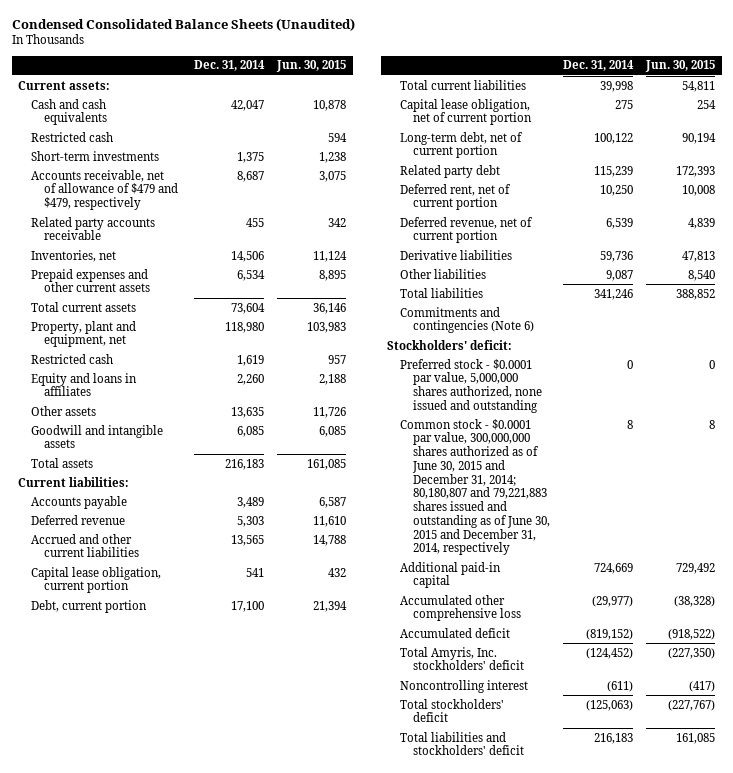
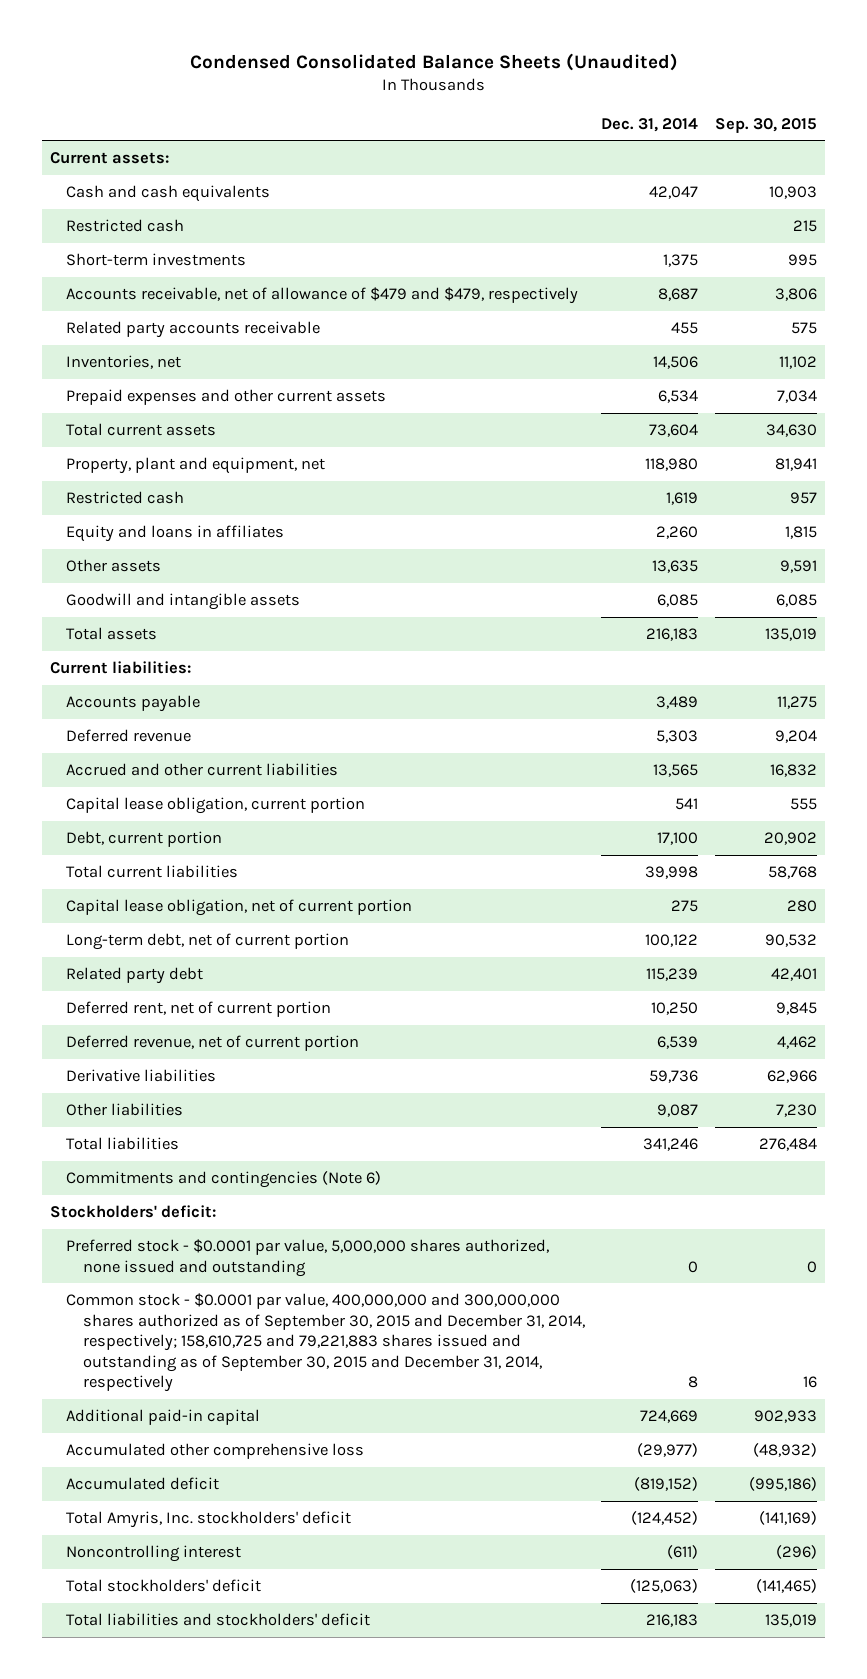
- | Dec. 31, 2014 | Jun. 30, 2015
+ | Dec. 31, 2014 | Sep. 30, 2015
- Common stock - $0.0001 par value, 300,000,000 shares authorized as of June 30, 2015 and December 31, 2014; 80,180,807 and 79,221,883 shares issued and outstanding as of June 30, 2015 and December 31, 2014, respectively | 8 | 8
+ Common stock - $0.0001 par value, 400,000,000 and 300,000,000 shares authorized as of September 30, 2015 and December 31, 2014, respectively; 158,610,725 and 79,221,883 shares issued and outstanding as of September 30, 2015 and December 31, 2014, respectively | 8 | 16

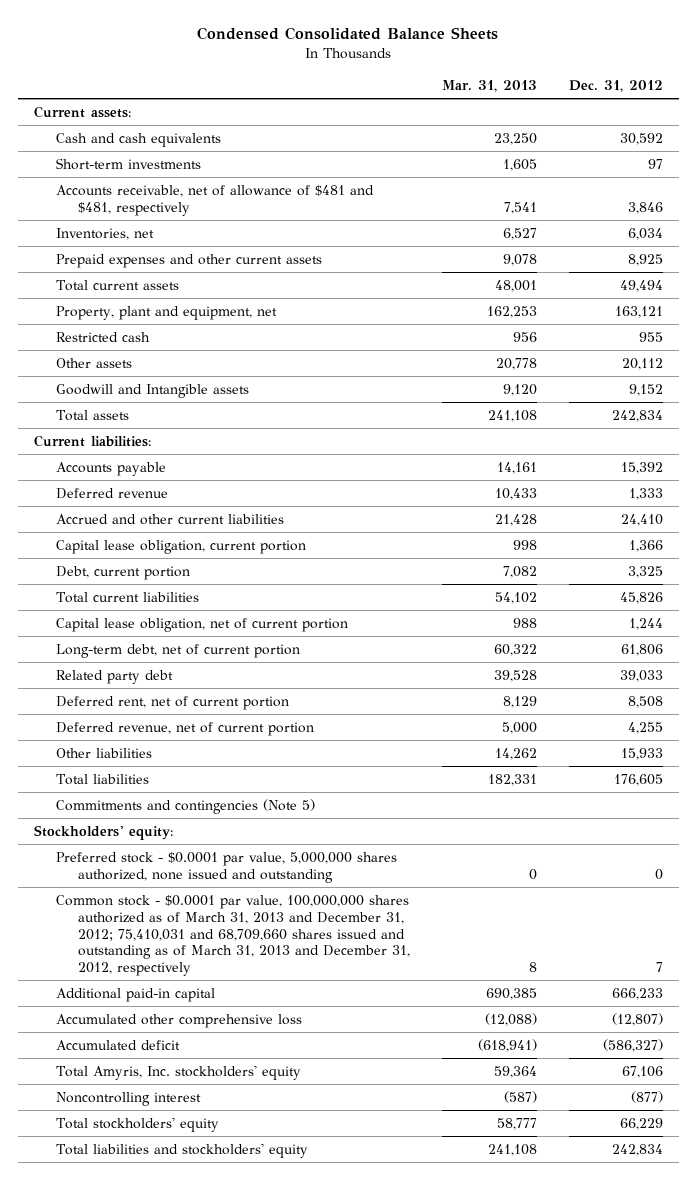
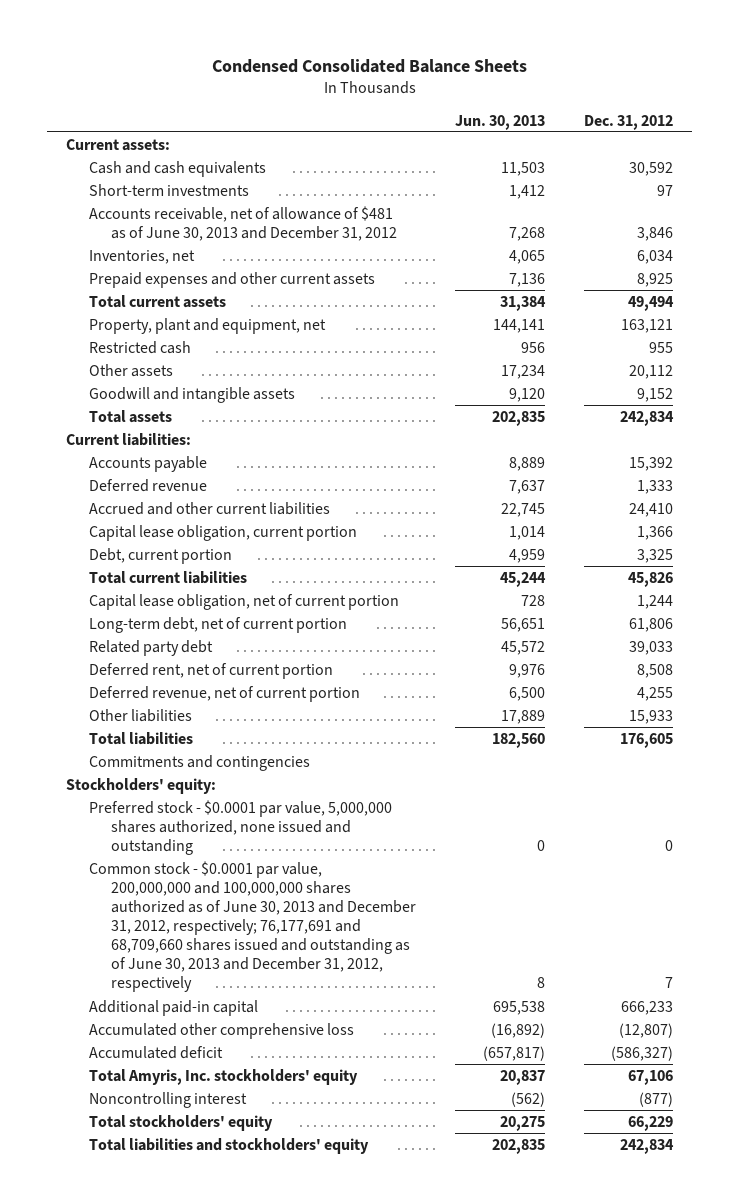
- | Mar. 31, 2013 | Dec. 31, 2012
+ | Jun. 30, 2013 | Dec. 31, 2012
- Accounts receivable, net of allowance of $481 and $481, respectively | 7,541 | 3,846
+ Accounts receivable, net of allowance of $481 as of June 30, 2013 and December 31, 2012 | 7,268 | 3,846
- Goodwill and Intangible assets | 9,120 | 9,152
+ Goodwill and intangible assets | 9,120 | 9,152
- Commitments and contingencies (Note 5)
+ Commitments and contingencies
- Common stock - $0.0001 par value, 100,000,000 shares authorized as of March 31, 2013 and December 31, 2012; 75,410,031 and 68,709,660 shares issued and outstanding as of March 31, 2013 and December 31, 2012, respectively | 8 | 7
+ Common stock - $0.0001 par value, 200,000,000 and 100,000,000 shares authorized as of June 30, 2013 and December 31, 2012, respectively; 76,177,691 and 68,709,660 shares issued and outstanding as of June 30, 2013 and December 31, 2012, respectively | 8 | 7

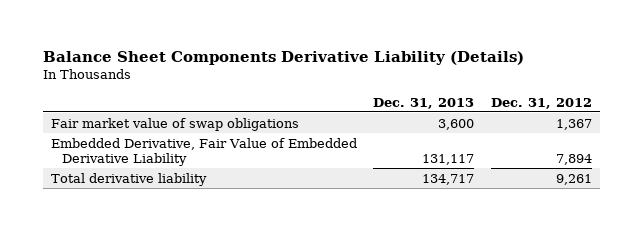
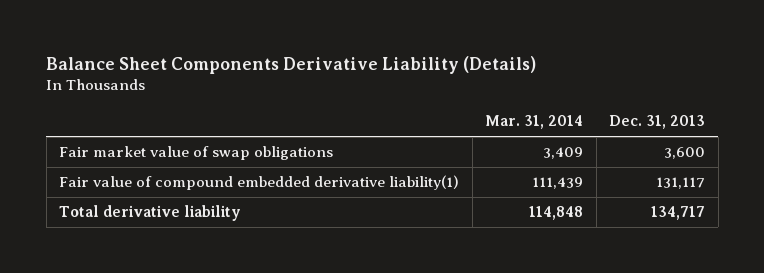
- | Dec. 31, 2013 | Dec. 31, 2012
+ | Mar. 31, 2014 | Dec. 31, 2013
- Embedded Derivative, Fair Value of Embedded Derivative Liability | 131,117 | 7,894
+ Fair value of compound embedded derivative liability(1) | 111,439 | 131,117

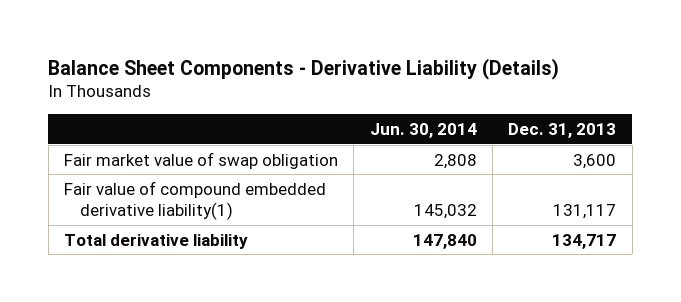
- Balance Sheet Components Derivative Liability (Details)
+ Balance Sheet Components - Derivative Liability (Details)
- | Mar. 31, 2014 | Dec. 31, 2013
+ | Jun. 30, 2014 | Dec. 31, 2013
- Fair market value of swap obligations | 3,409 | 3,600
+ Fair market value of swap obligation | 2,808 | 3,600

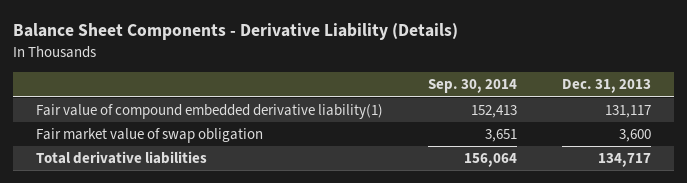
- | Jun. 30, 2014 | Dec. 31, 2013
+ | Sep. 30, 2014 | Dec. 31, 2013
- Total derivative liability | 147,840 | 134,717
moved down: Fair market value of swap obligation | 3,651 | 3,600
+ Total derivative liabilities | 156,064 | 134,717

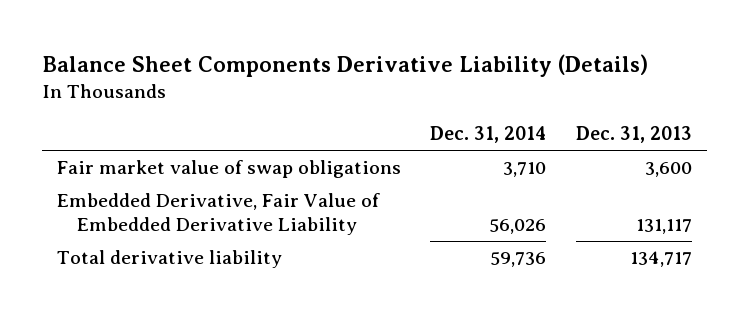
- Balance Sheet Components - Derivative Liability (Details)
+ Balance Sheet Components Derivative Liability (Details)
- | Sep. 30, 2014 | Dec. 31, 2013
+ | Dec. 31, 2014 | Dec. 31, 2013
- Fair value of compound embedded derivative liability(1) | 152,413 | 131,117
- Fair market value of swap obligation | 3,651 | 3,600
- Total derivative liabilities | 156,064 | 134,717
+ Fair market value of swap obligations | 3,710 | 3,600
+ Embedded Derivative, Fair Value of Embedded Derivative Liability | 56,026 | 131,117
+ Total derivative liability | 59,736 | 134,717

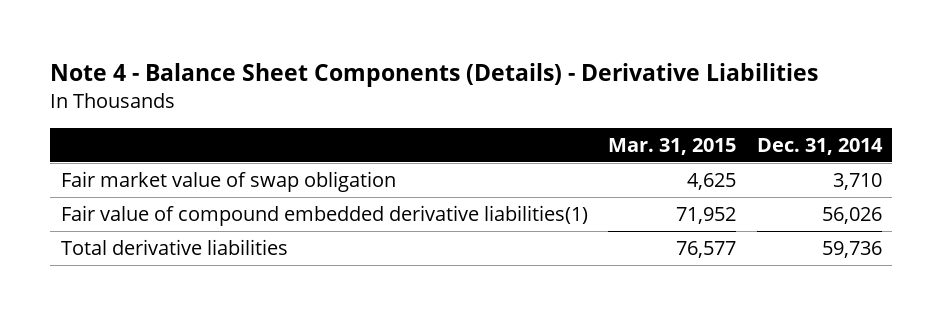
- Balance Sheet Components Derivative Liability (Details)
+ Note 4 - Balance Sheet Components (Details) - Derivative Liabilities
- | Dec. 31, 2014 | Dec. 31, 2013
+ | Mar. 31, 2015 | Dec. 31, 2014
- Fair market value of swap obligations | 3,710 | 3,600
- Embedded Derivative, Fair Value of Embedded Derivative Liability | 56,026 | 131,117
- Total derivative liability | 59,736 | 134,717
+ Fair market value of swap obligation | 4,625 | 3,710
+ Fair value of compound embedded derivative liabilities(1) | 71,952 | 56,026
+ Total derivative liabilities | 76,577 | 59,736

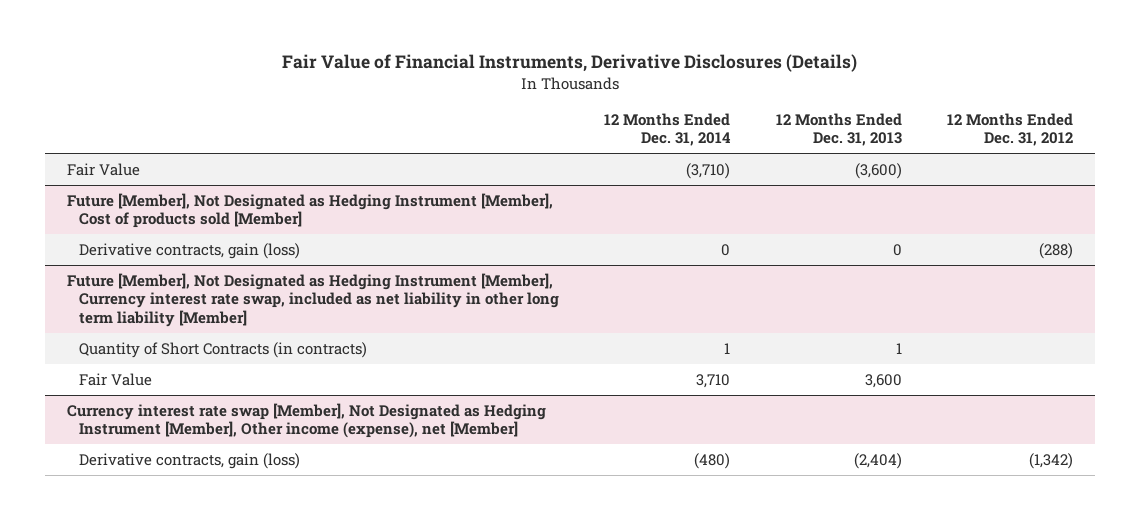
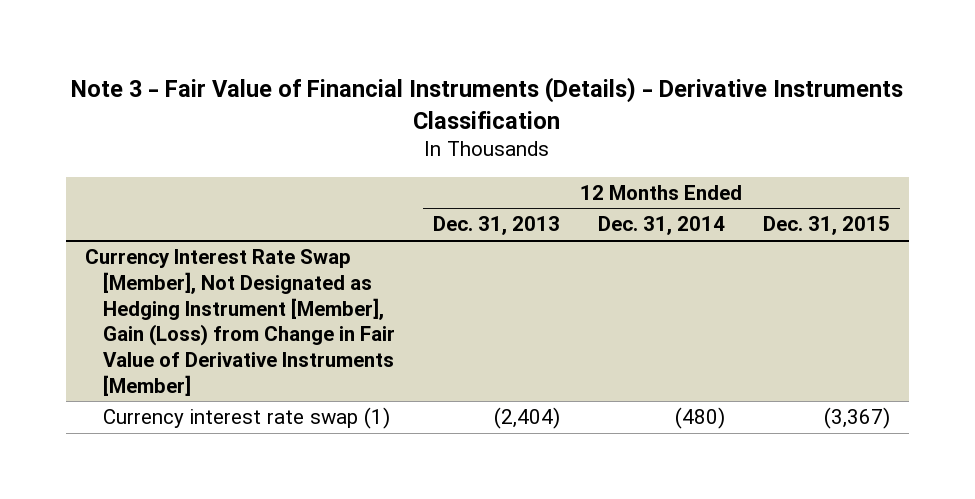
- Fair Value of Financial Instruments, Derivative Disclosures (Details)
+ Note 3 - Fair Value of Financial Instruments (Details) - Derivative Instruments Classification
- | 12 Months Ended Dec. 31, 2014 | 12 Months Ended Dec. 31, 2013 | 12 Months Ended Dec. 31, 2012
+ | 12 Months Ended Dec. 31, 2013 | 12 Months Ended Dec. 31, 2014 | 12 Months Ended Dec. 31, 2015
- Fair Value | (3,710) | (3,600) |
- Future [Member], Not Designated as Hedging Instrument [Member], Cost of products sold [Member]
- Derivative contracts, gain (loss) | 0 | 0 | (288)
- Future [Member], Not Designated as Hedging Instrument [Member], Currency interest rate swap, included as net liability in other long term liability [Member]
- Quantity of Short Contracts (in contracts) | 1 | 1 |
- Fair Value | 3,710 | 3,600 |
- Currency interest rate swap [Member], Not Designated as Hedging Instrument [Member], Other income (expense), net [Member]
- Derivative contracts, gain (loss) | (480) | (2,404) | (1,342)
+ Currency Interest Rate Swap [Member], Not Designated as Hedging Instrument [Member], Gain (Loss) from Change in Fair Value of Derivative Instruments [Member]
+ Currency interest rate swap (1) | (2,404) | (480) | (3,367)

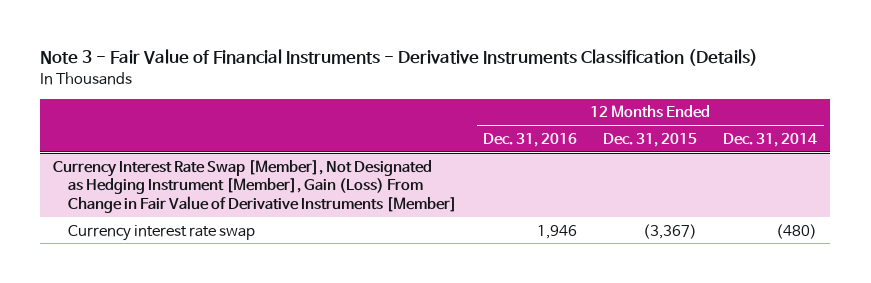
- Note 3 - Fair Value of Financial Instruments (Details) - Derivative Instruments Classification
+ Note 3 - Fair Value of Financial Instruments - Derivative Instruments Classification (Details)
- | 12 Months Ended Dec. 31, 2013 | 12 Months Ended Dec. 31, 2014 | 12 Months Ended Dec. 31, 2015
+ | 12 Months Ended Dec. 31, 2016 | 12 Months Ended Dec. 31, 2015 | 12 Months Ended Dec. 31, 2014
- Currency Interest Rate Swap [Member], Not Designated as Hedging Instrument [Member], Gain (Loss) from Change in Fair Value of Derivative Instruments [Member]
- Currency interest rate swap (1) | (2,404) | (480) | (3,367)
+ Currency Interest Rate Swap [Member], Not Designated as Hedging Instrument [Member], Gain (Loss) From Change in Fair Value of Derivative Instruments [Member]
+ Currency interest rate swap | 1,946 | (3,367) | (480)

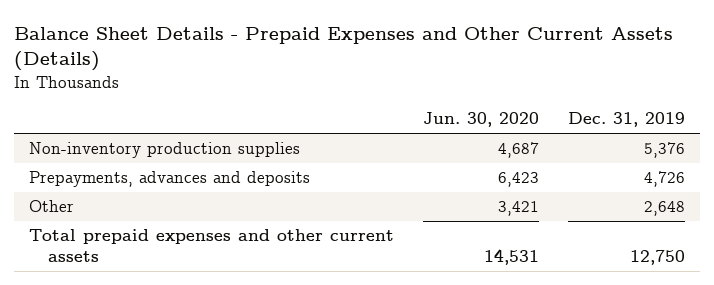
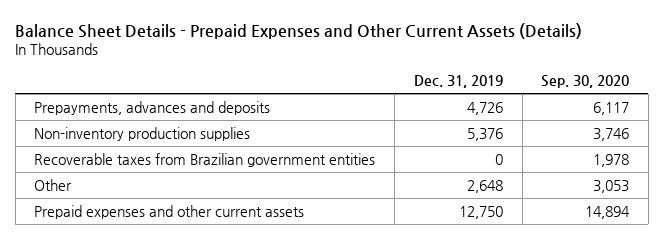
- | Jun. 30, 2020 | Dec. 31, 2019
+ | Dec. 31, 2019 | Sep. 30, 2020
moved down: Non-inventory production supplies | 5,376 | 3,746
+ Recoverable taxes from Brazilian government entities | 0 | 1,978
- Total prepaid expenses and other current assets | 14,531 | 12,750
+ Prepaid expenses and other current assets | 12,750 | 14,894

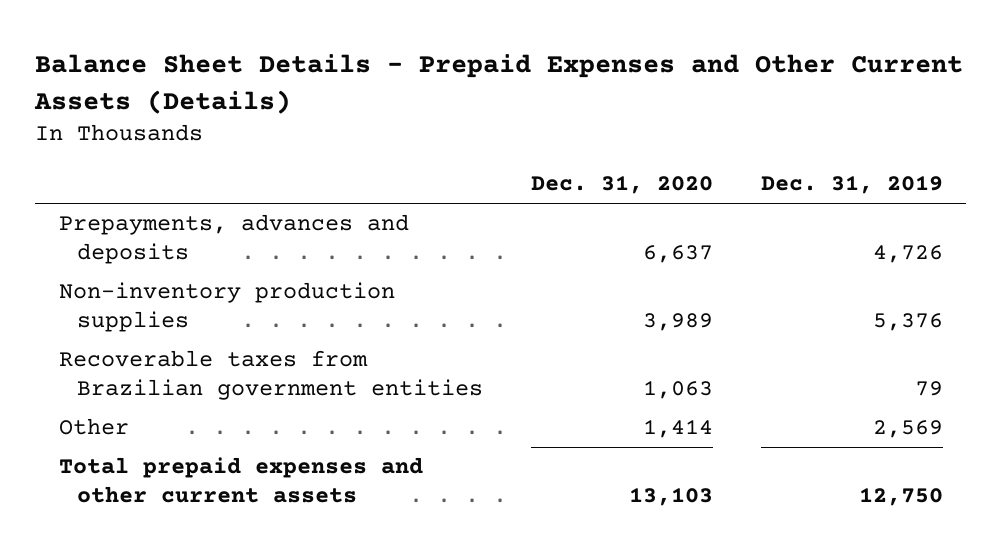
- | Dec. 31, 2019 | Sep. 30, 2020
+ | Dec. 31, 2020 | Dec. 31, 2019
- Recoverable taxes from Brazilian government entities | 0 | 1,978
- Other | 2,648 | 3,053
- Prepaid expenses and other current assets | 12,750 | 14,894
+ Recoverable taxes from Brazilian government entities | 1,063 | 79
+ Other | 1,414 | 2,569
+ Total prepaid expenses and other current assets | 13,103 | 12,750

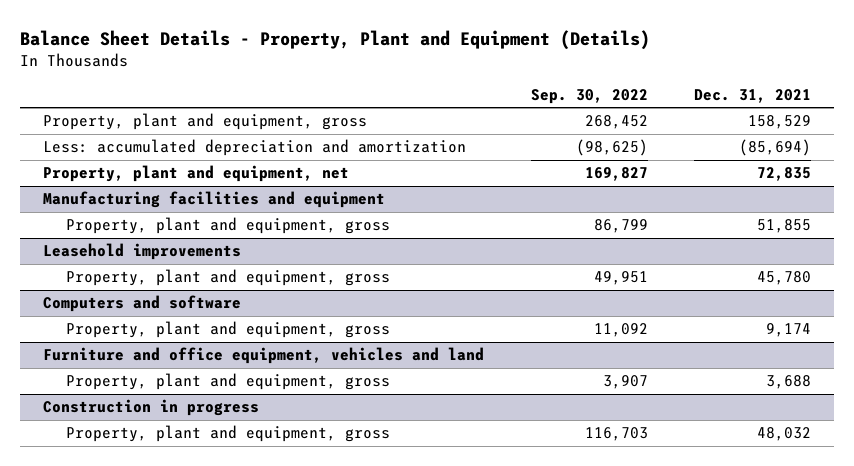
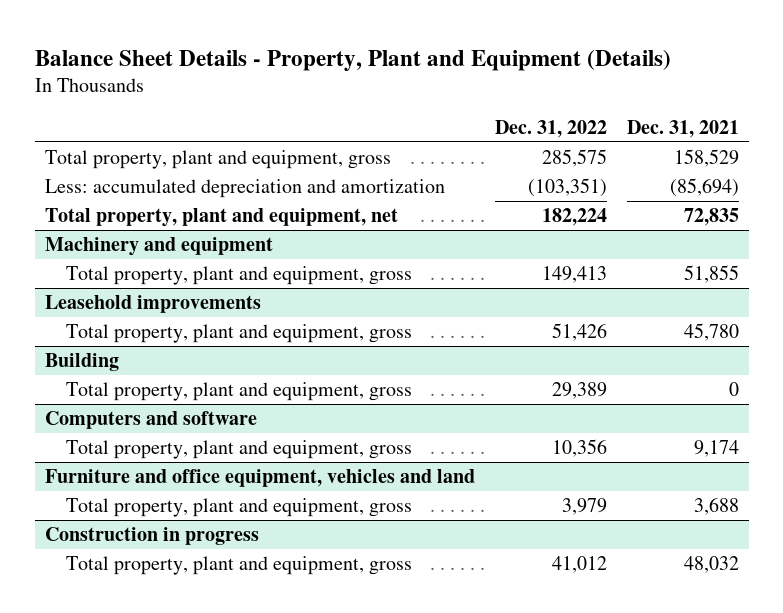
- | Sep. 30, 2022 | Dec. 31, 2021
+ | Dec. 31, 2022 | Dec. 31, 2021
- Property, plant and equipment, gross | 268,452 | 158,529
+ Total property, plant and equipment, gross | 285,575 | 158,529
- Property, plant and equipment, net | 169,827 | 72,835
- Manufacturing facilities and equipment
- Property, plant and equipment, gross | 86,799 | 51,855
+ Total property, plant and equipment, net | 182,224 | 72,835
+ Machinery and equipment
+ Total property, plant and equipment, gross | 149,413 | 51,855
@ Leasehold improvements
- Property, plant and equipment, gross | 49,951 | 45,780
+ Total property, plant and equipment, gross | 51,426 | 45,780
+ Building
+ Total property, plant and equipment, gross | 29,389 | 0
@ Computers and software
- Property, plant and equipment, gross | 11,092 | 9,174
+ Total property, plant and equipment, gross | 10,356 | 9,174
@ Furniture and office equipment, vehicles and land
- Property, plant and equipment, gross | 3,907 | 3,688
+ Total property, plant and equipment, gross | 3,979 | 3,688
@ Construction in progress
- Property, plant and equipment, gross | 116,703 | 48,032
+ Total property, plant and equipment, gross | 41,012 | 48,032

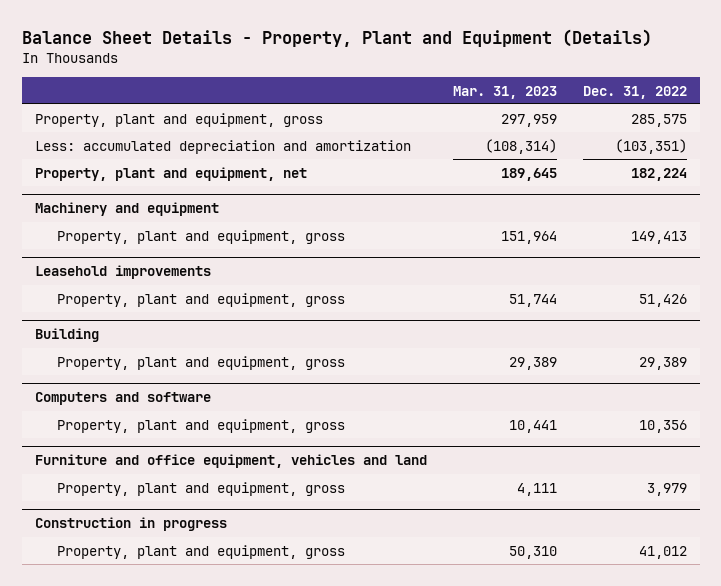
- | Dec. 31, 2022 | Dec. 31, 2021
+ | Mar. 31, 2023 | Dec. 31, 2022
- Total property, plant and equipment, gross | 285,575 | 158,529
+ Property, plant and equipment, gross | 297,959 | 285,575
- Total property, plant and equipment, net | 182,224 | 72,835
+ Property, plant and equipment, net | 189,645 | 182,224
@ Machinery and equipment
- Total property, plant and equipment, gross | 149,413 | 51,855
+ Property, plant and equipment, gross | 151,964 | 149,413
@ Leasehold improvements
- Total property, plant and equipment, gross | 51,426 | 45,780
+ Property, plant and equipment, gross | 51,744 | 51,426
@ Building
- Total property, plant and equipment, gross | 29,389 | 0
+ Property, plant and equipment, gross | 29,389 | 29,389
@ Computers and software
- Total property, plant and equipment, gross | 10,356 | 9,174
+ Property, plant and equipment, gross | 10,441 | 10,356
@ Furniture and office equipment, vehicles and land
- Total property, plant and equipment, gross | 3,979 | 3,688
+ Property, plant and equipment, gross | 4,111 | 3,979
@ Construction in progress
- Total property, plant and equipment, gross | 41,012 | 48,032
+ Property, plant and equipment, gross | 50,310 | 41,012

